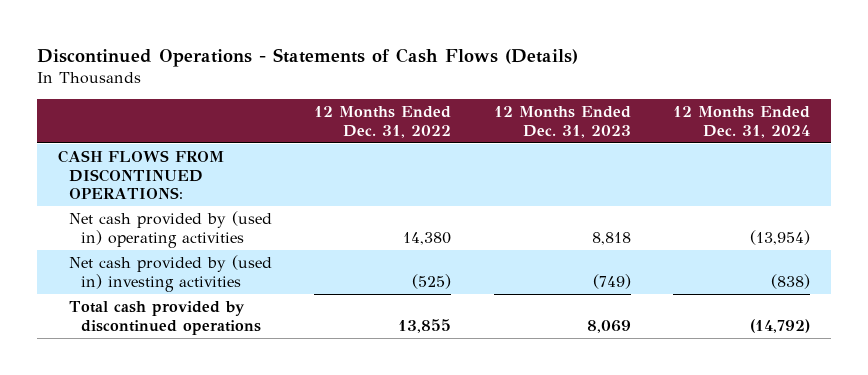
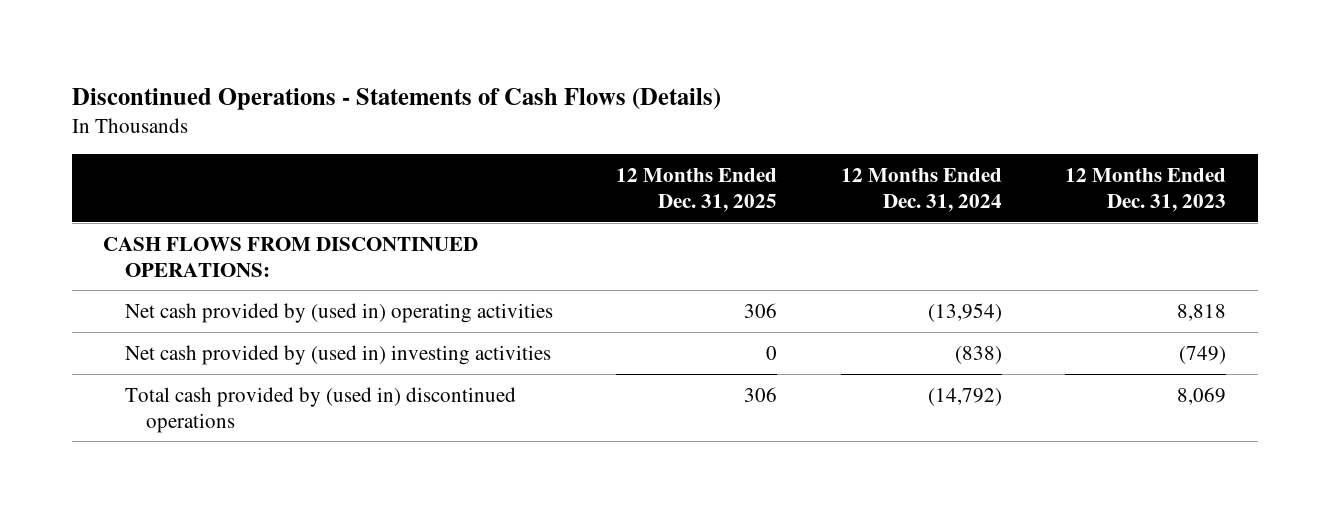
- | 12 Months Ended Dec. 31, 2022 | 12 Months Ended Dec. 31, 2023 | 12 Months Ended Dec. 31, 2024
+ | 12 Months Ended Dec. 31, 2025 | 12 Months Ended Dec. 31, 2024 | 12 Months Ended Dec. 31, 2023
- Total cash provided by discontinued operations | 13,855 | 8,069 | (14,792)
+ Total cash provided by (used in) discontinued operations | 306 | (14,792) | 8,069

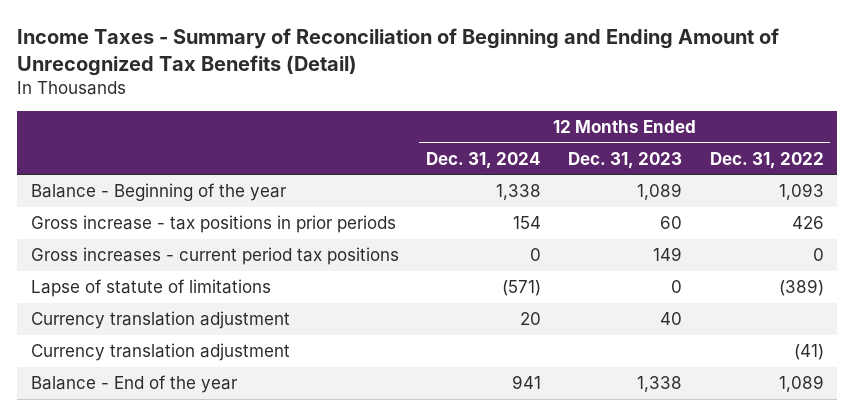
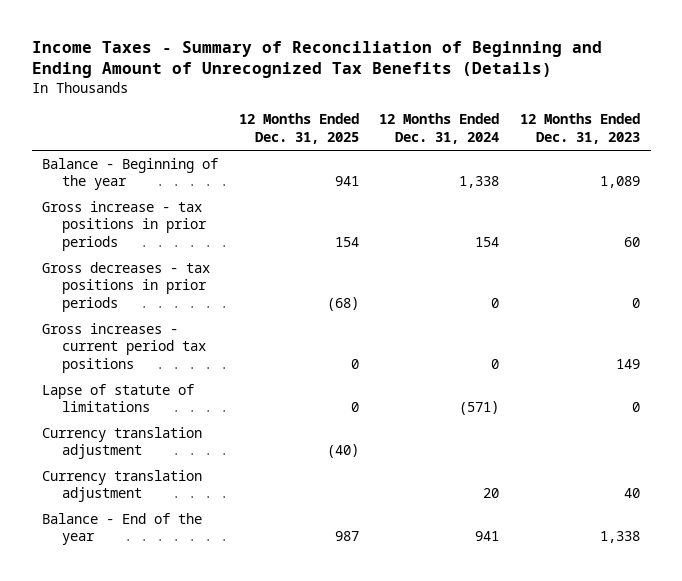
- Income Taxes - Summary of Reconciliation of Beginning and Ending Amount of Unrecognized Tax Benefits (Detail)
+ Income Taxes - Summary of Reconciliation of Beginning and Ending Amount of Unrecognized Tax Benefits (Details)
- | 12 Months Ended Dec. 31, 2024 | 12 Months Ended Dec. 31, 2023 | 12 Months Ended Dec. 31, 2022
+ | 12 Months Ended Dec. 31, 2025 | 12 Months Ended Dec. 31, 2024 | 12 Months Ended Dec. 31, 2023
+ Gross decreases - tax positions in prior periods | (68) | 0 | 0
moved down: Currency translation adjustment | | 20 | 40

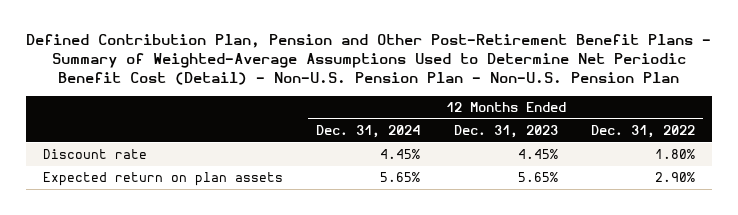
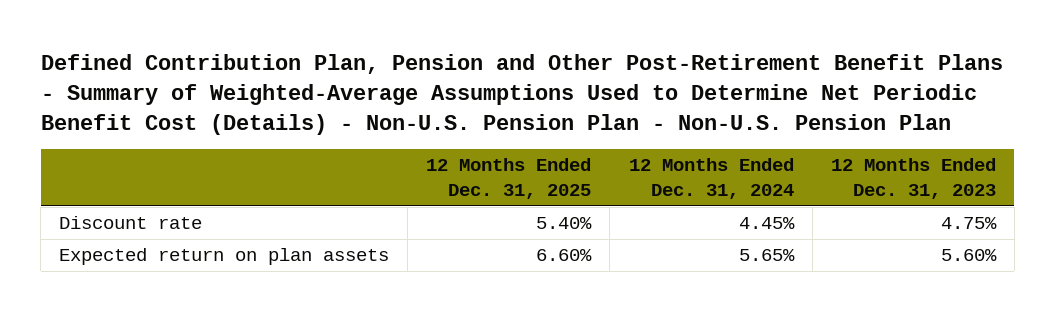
- Defined Contribution Plan, Pension and Other Post-Retirement Benefit Plans - Summary of Weighted-Average Assumptions Used to Determine Net Periodic Benefit Cost (Detail) - Non-U.S. Pension Plan - Non-U.S. Pension Plan
+ Defined Contribution Plan, Pension and Other Post-Retirement Benefit Plans - Summary of Weighted-Average Assumptions Used to Determine Net Periodic Benefit Cost (Details) - Non-U.S. Pension Plan - Non-U.S. Pension Plan
- | 12 Months Ended Dec. 31, 2024 | 12 Months Ended Dec. 31, 2023 | 12 Months Ended Dec. 31, 2022
+ | 12 Months Ended Dec. 31, 2025 | 12 Months Ended Dec. 31, 2024 | 12 Months Ended Dec. 31, 2023
- Discount rate | 4.45% | 4.45% | 1.80%
- Expected return on plan assets | 5.65% | 5.65% | 2.90%
+ Discount rate | 5.40% | 4.45% | 4.75%
+ Expected return on plan assets | 6.60% | 5.65% | 5.60%

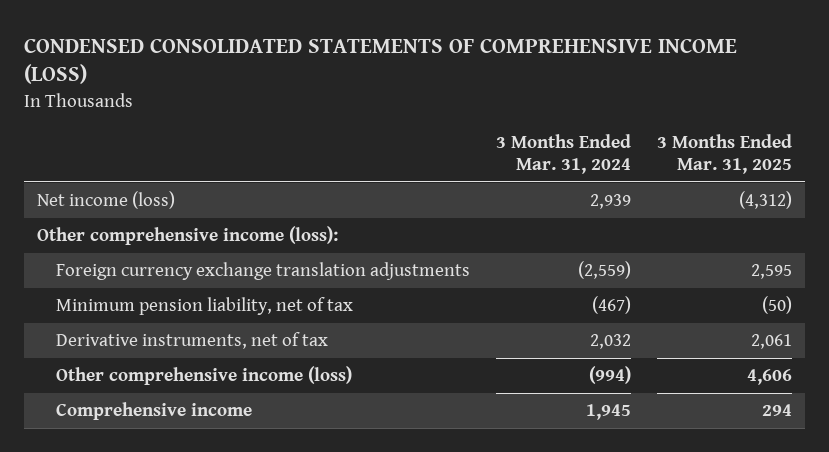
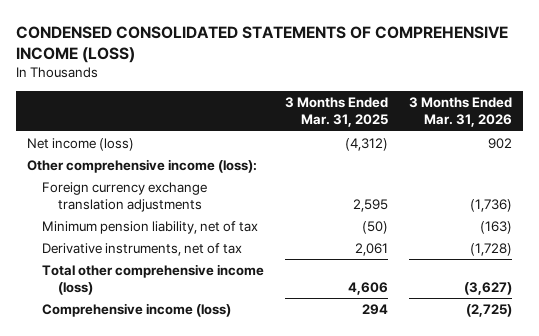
- | 3 Months Ended Mar. 31, 2024 | 3 Months Ended Mar. 31, 2025
+ | 3 Months Ended Mar. 31, 2025 | 3 Months Ended Mar. 31, 2026
- Other comprehensive income (loss) | (994) | 4,606
- Comprehensive income | 1,945 | 294
+ Total other comprehensive income (loss) | 4,606 | (3,627)
+ Comprehensive income (loss) | 294 | (2,725)

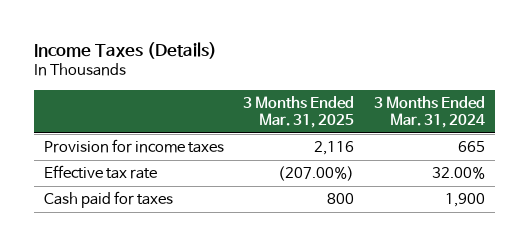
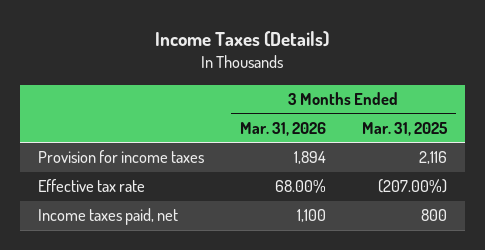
- | 3 Months Ended Mar. 31, 2025 | 3 Months Ended Mar. 31, 2024
+ | 3 Months Ended Mar. 31, 2026 | 3 Months Ended Mar. 31, 2025
- Cash paid for taxes | 800 | 1,900
+ Income taxes paid, net | 1,100 | 800

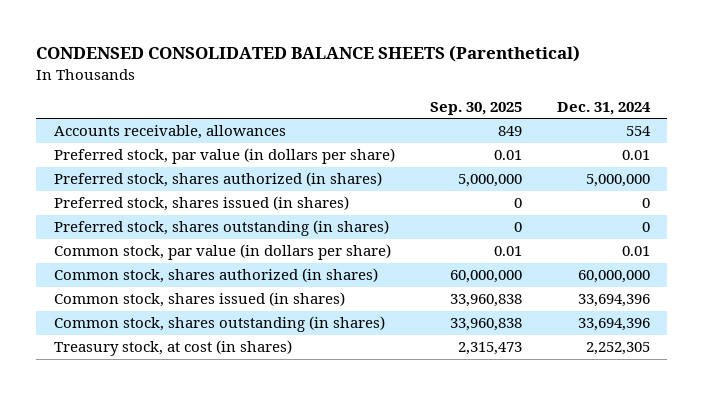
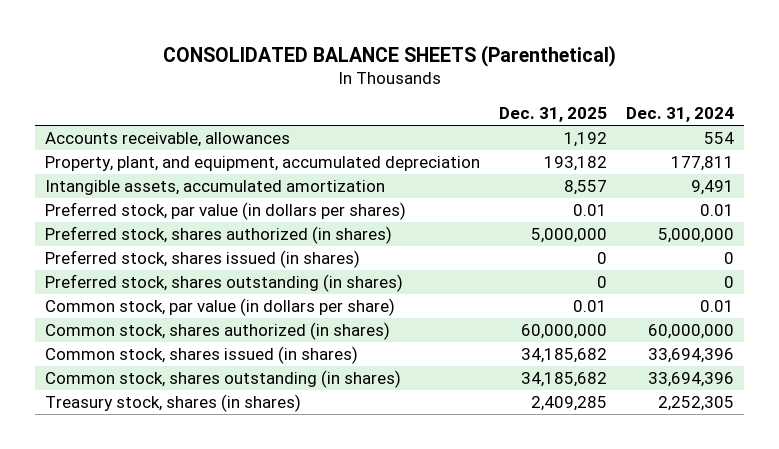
- CONDENSED CONSOLIDATED BALANCE SHEETS (Parenthetical)
+ CONSOLIDATED BALANCE SHEETS (Parenthetical)
- | Sep. 30, 2025 | Dec. 31, 2024
+ | Dec. 31, 2025 | Dec. 31, 2024
- Preferred stock, par value (in dollars per share) | 0.01 | 0.01
+ Property, plant, and equipment, accumulated depreciation | 193,182 | 177,811
+ Intangible assets, accumulated amortization | 8,557 | 9,491
+ Preferred stock, par value (in dollars per shares) | 0.01 | 0.01
- Treasury stock, at cost (in shares) | 2,315,473 | 2,252,305
+ Treasury stock, shares (in shares) | 2,409,285 | 2,252,305

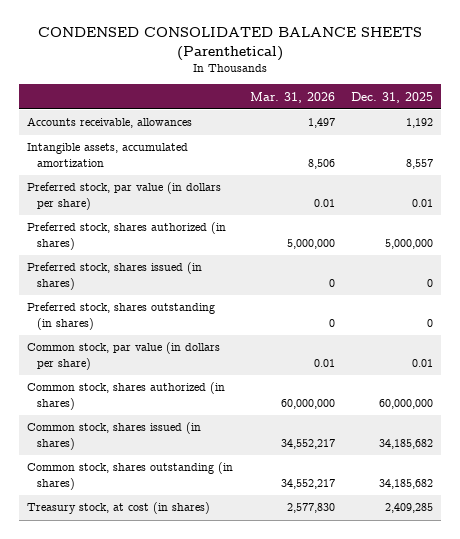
- CONSOLIDATED BALANCE SHEETS (Parenthetical)
+ CONDENSED CONSOLIDATED BALANCE SHEETS (Parenthetical)
- | Dec. 31, 2025 | Dec. 31, 2024
+ | Mar. 31, 2026 | Dec. 31, 2025
- Property, plant, and equipment, accumulated depreciation | 193,182 | 177,811
- Preferred stock, par value (in dollars per shares) | 0.01 | 0.01
+ Preferred stock, par value (in dollars per share) | 0.01 | 0.01
- Treasury stock, shares (in shares) | 2,409,285 | 2,252,305
+ Treasury stock, at cost (in shares) | 2,577,830 | 2,409,285

